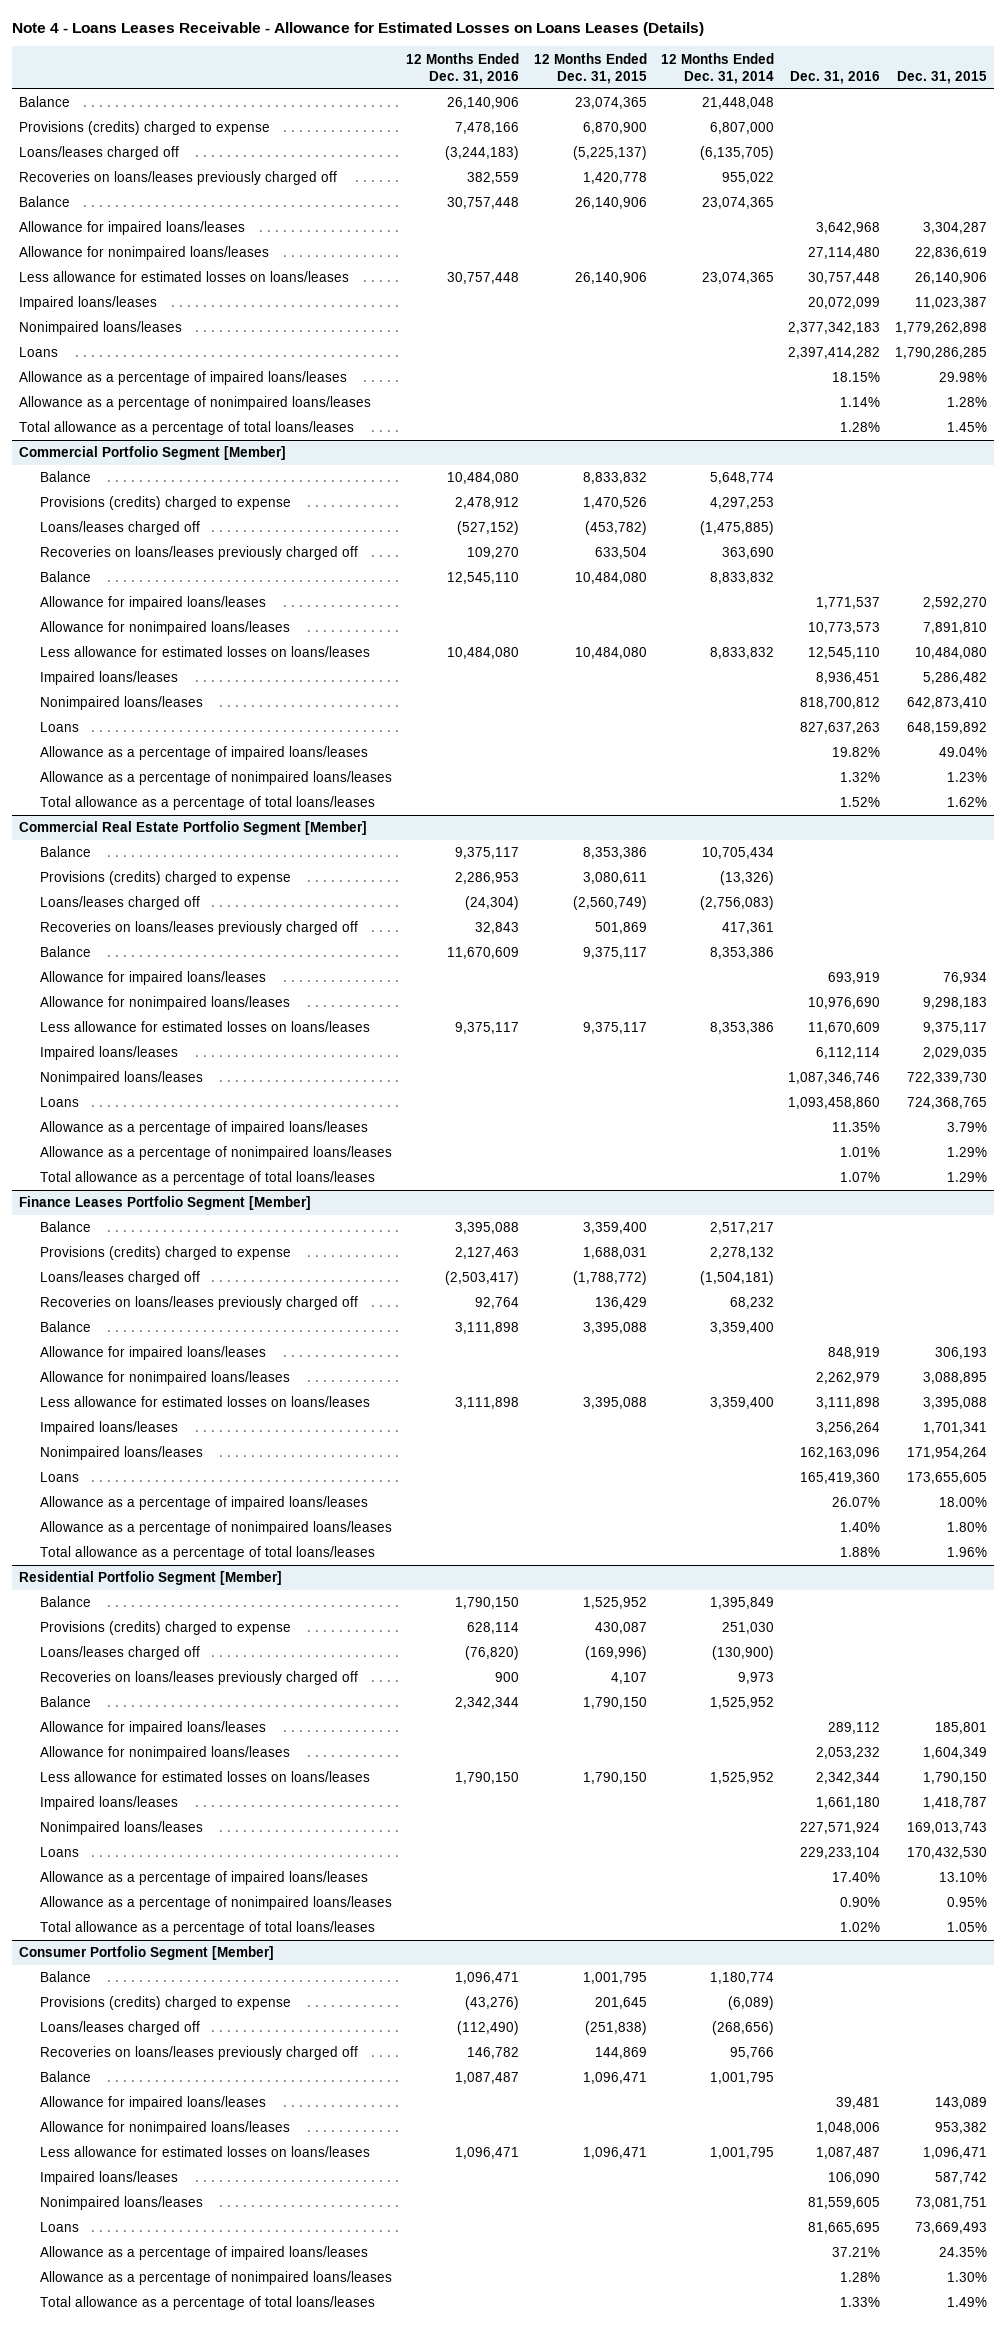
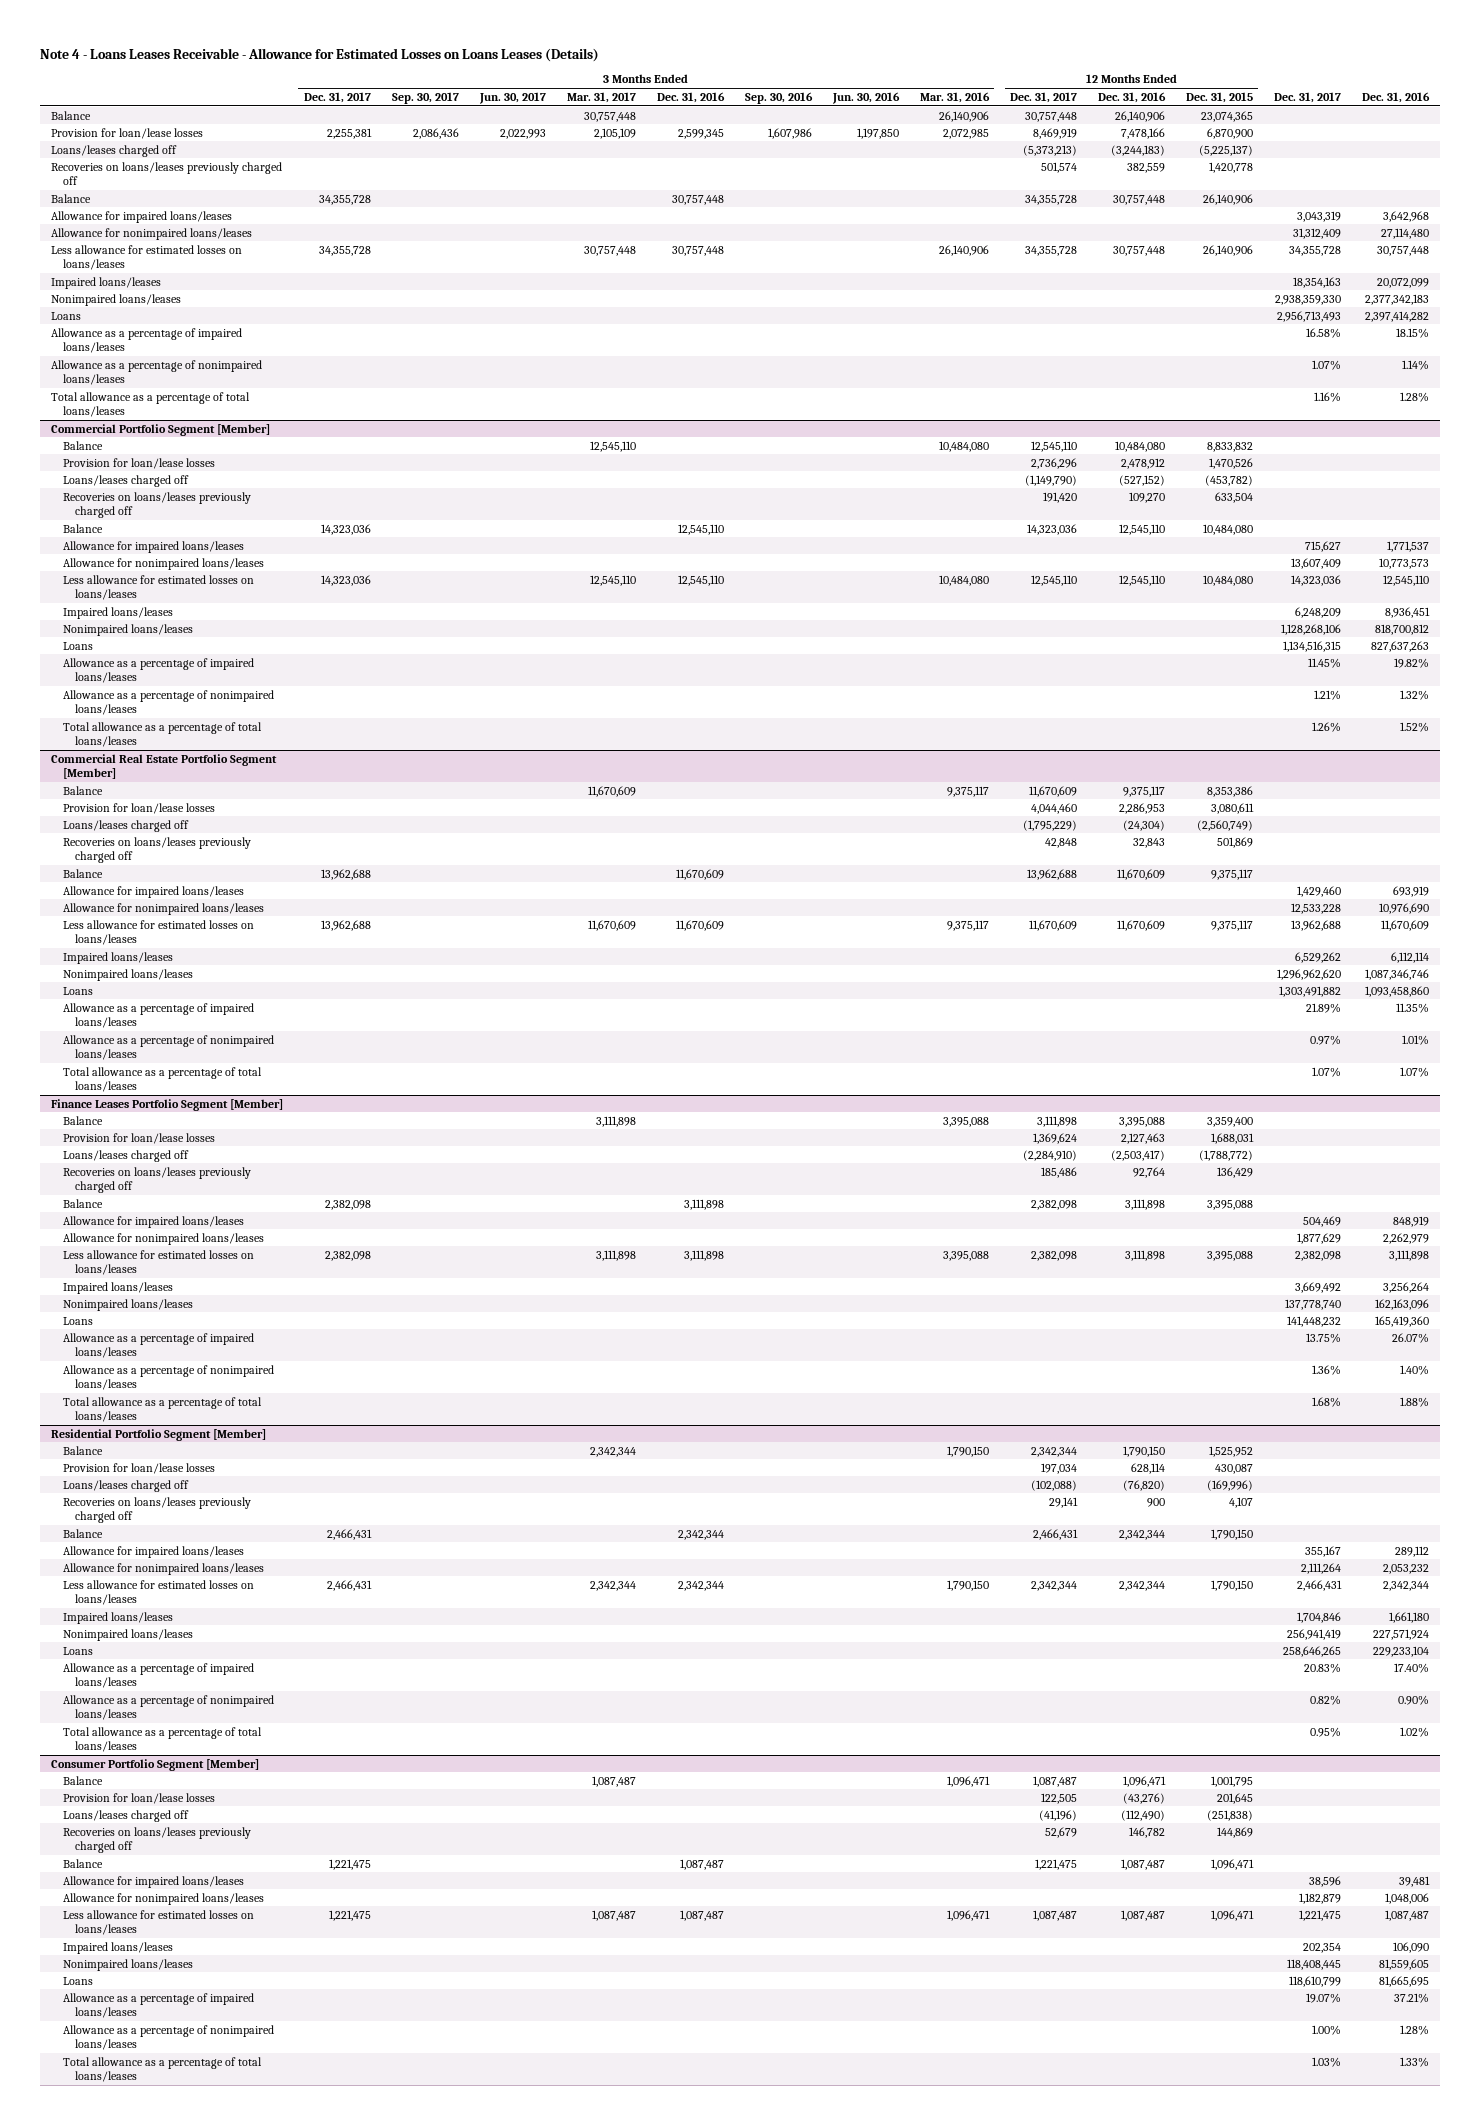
- | 12 Months Ended Dec. 31, 2016 | 12 Months Ended Dec. 31, 2015 | 12 Months Ended Dec. 31, 2014 | Dec. 31, 2016 | Dec. 31, 2015
+ | 3 Months Ended Dec. 31, 2017 | 3 Months Ended Sep. 30, 2017 | 3 Months Ended Jun. 30, 2017 | 3 Months Ended Mar. 31, 2017 | 3 Months Ended Dec. 31, 2016 | 3 Months Ended Sep. 30, 2016 | 3 Months Ended Jun. 30, 2016 | 3 Months Ended Mar. 31, 2016 | 12 Months Ended Dec. 31, 2017 | 12 Months Ended Dec. 31, 2016 | 12 Months Ended Dec. 31, 2015 | Dec. 31, 2017 | Dec. 31, 2016
- Provisions (credits) charged to expense | 7,478,166 | 6,870,900 | 6,807,000 | |
+ Provision for loan/lease losses | 2,255,381 | 2,086,436 | 2,022,993 | 2,105,109 | 2,599,345 | 1,607,986 | 1,197,850 | 2,072,985 | 8,469,919 | 7,478,166 | 6,870,900 | |
@ Commercial Portfolio Segment [Member]
- Provisions (credits) charged to expense | 2,478,912 | 1,470,526 | 4,297,253 | |
+ Provision for loan/lease losses | | | | | | | | | 2,736,296 | 2,478,912 | 1,470,526 | |
- Less allowance for estimated losses on loans/leases | 10,484,080 | 10,484,080 | 8,833,832 | 12,545,110 | 10,484,080
+ Less allowance for estimated losses on loans/leases | 14,323,036 | | | 12,545,110 | 12,545,110 | | | 10,484,080 | 12,545,110 | 12,545,110 | 10,484,080 | 14,323,036 | 12,545,110
@ Commercial Real Estate Portfolio Segment [Member]
- Provisions (credits) charged to expense | 2,286,953 | 3,080,611 | (13,326) | |
+ Provision for loan/lease losses | | | | | | | | | 4,044,460 | 2,286,953 | 3,080,611 | |
- Less allowance for estimated losses on loans/leases | 9,375,117 | 9,375,117 | 8,353,386 | 11,670,609 | 9,375,117
+ Less allowance for estimated losses on loans/leases | 13,962,688 | | | 11,670,609 | 11,670,609 | | | 9,375,117 | 11,670,609 | 11,670,609 | 9,375,117 | 13,962,688 | 11,670,609
@ Finance Leases Portfolio Segment [Member]
- Provisions (credits) charged to expense | 2,127,463 | 1,688,031 | 2,278,132 | |
+ Provision for loan/lease losses | | | | | | | | | 1,369,624 | 2,127,463 | 1,688,031 | |
@ Residential Portfolio Segment [Member]
- Provisions (credits) charged to expense | 628,114 | 430,087 | 251,030 | |
+ Provision for loan/lease losses | | | | | | | | | 197,034 | 628,114 | 430,087 | |
- Less allowance for estimated losses on loans/leases | 1,790,150 | 1,790,150 | 1,525,952 | 2,342,344 | 1,790,150
+ Less allowance for estimated losses on loans/leases | 2,466,431 | | | 2,342,344 | 2,342,344 | | | 1,790,150 | 2,342,344 | 2,342,344 | 1,790,150 | 2,466,431 | 2,342,344
@ Consumer Portfolio Segment [Member]
- Provisions (credits) charged to expense | (43,276) | 201,645 | (6,089) | |
+ Provision for loan/lease losses | | | | | | | | | 122,505 | (43,276) | 201,645 | |
- Less allowance for estimated losses on loans/leases | 1,096,471 | 1,096,471 | 1,001,795 | 1,087,487 | 1,096,471
+ Less allowance for estimated losses on loans/leases | 1,221,475 | | | 1,087,487 | 1,087,487 | | | 1,096,471 | 1,087,487 | 1,087,487 | 1,096,471 | 1,221,475 | 1,087,487

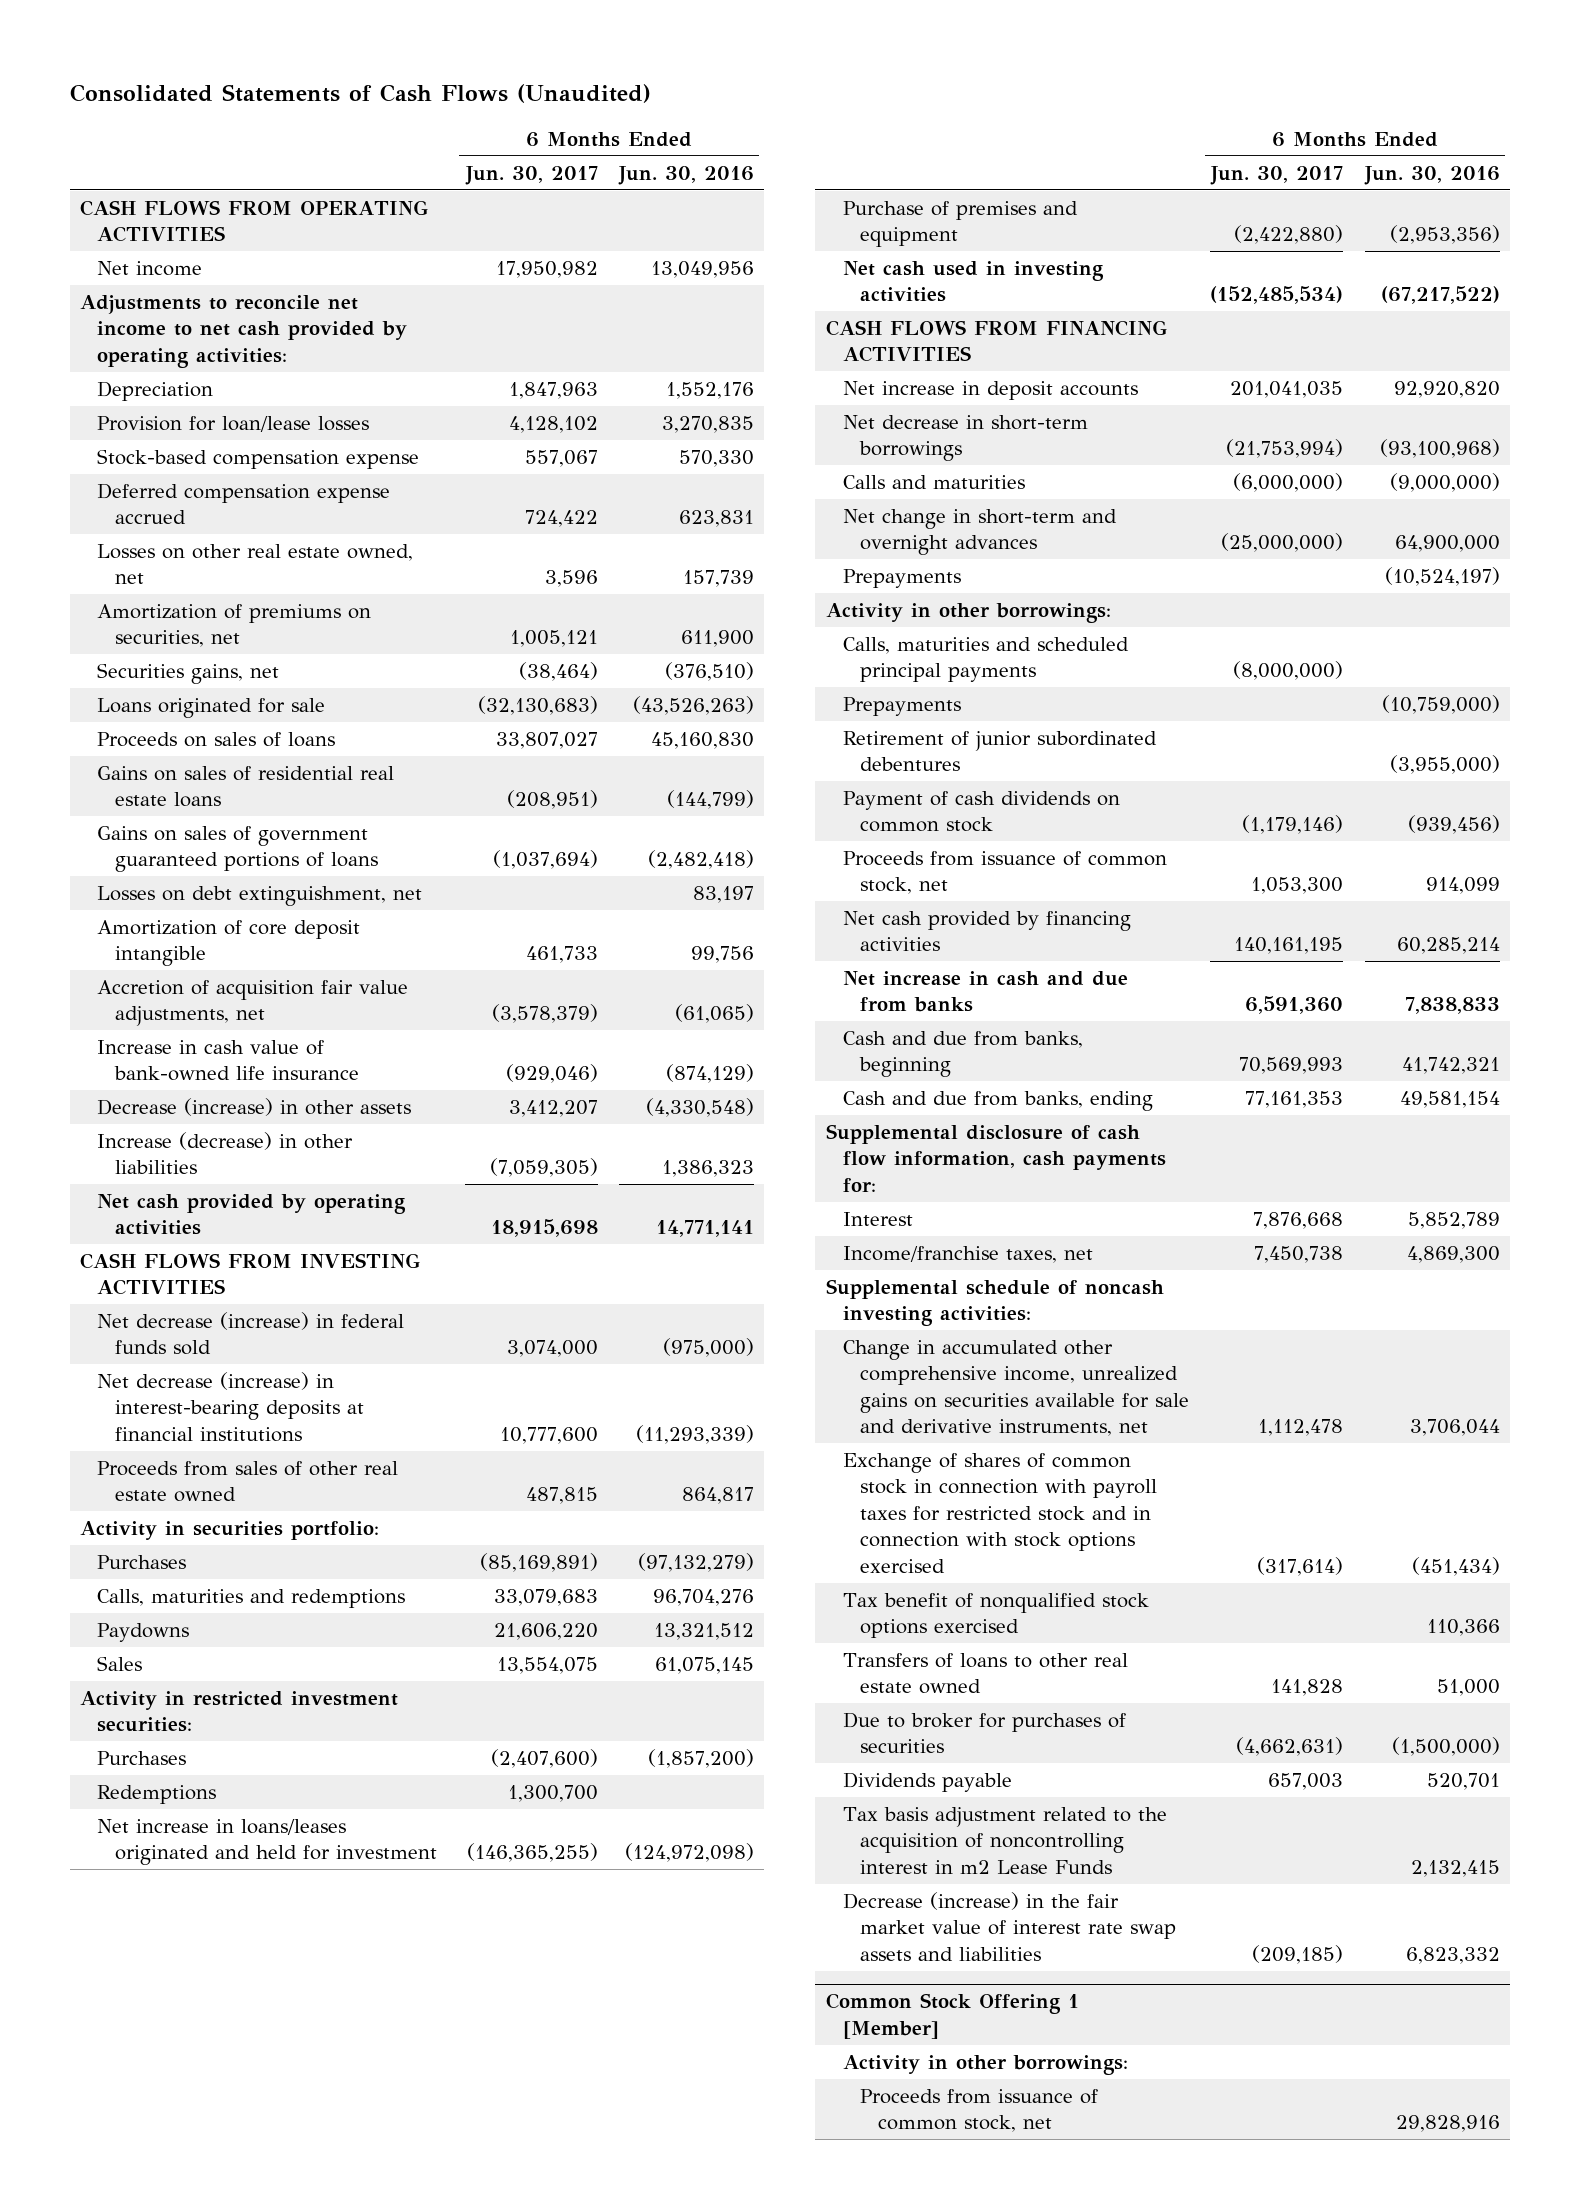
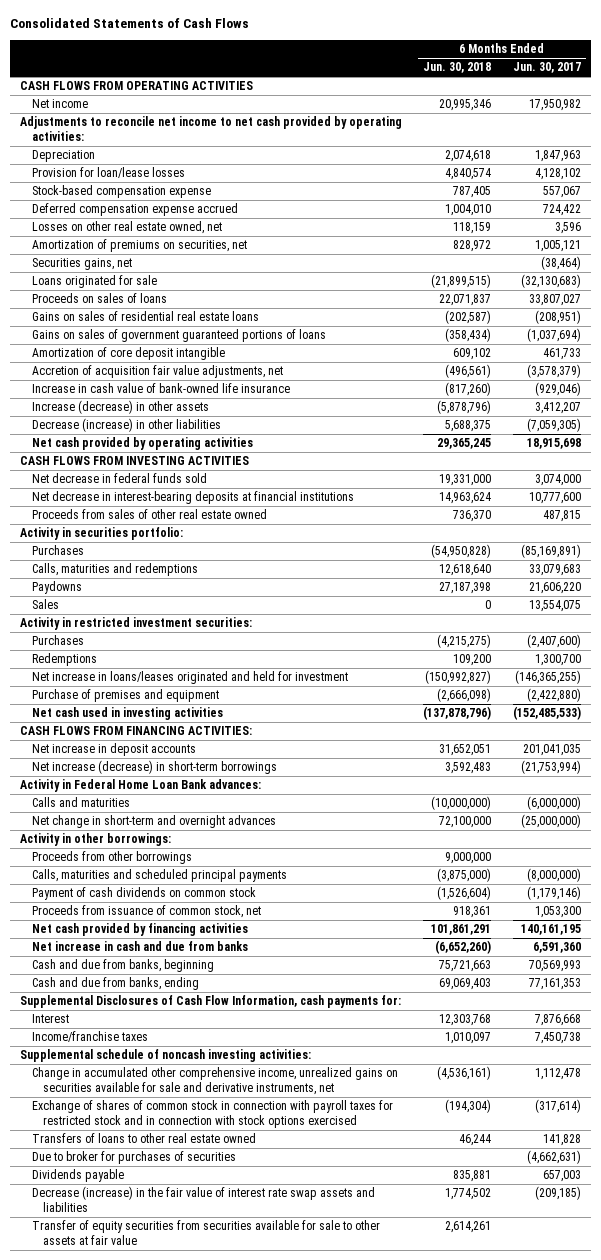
- Consolidated Statements of Cash Flows (Unaudited)
+ Consolidated Statements of Cash Flows
- | 6 Months Ended Jun. 30, 2017 | 6 Months Ended Jun. 30, 2016
+ | 6 Months Ended Jun. 30, 2018 | 6 Months Ended Jun. 30, 2017
- Losses on debt extinguishment, net | | 83,197
- Decrease (increase) in other assets | 3,412,207 | (4,330,548)
- Increase (decrease) in other liabilities | (7,059,305) | 1,386,323
+ Increase (decrease) in other assets | (5,878,796) | 3,412,207
+ Decrease (increase) in other liabilities | 5,688,375 | (7,059,305)
- Net decrease (increase) in federal funds sold | 3,074,000 | (975,000)
- Net decrease (increase) in interest-bearing deposits at financial institutions | 10,777,600 | (11,293,339)
+ Net decrease in federal funds sold | 19,331,000 | 3,074,000
+ Net decrease in interest-bearing deposits at financial institutions | 14,963,624 | 10,777,600
- Net cash used in investing activities | (152,485,534) | (67,217,522)
- CASH FLOWS FROM FINANCING ACTIVITIES
+ Net cash used in investing activities | (137,878,796) | (152,485,533)
+ CASH FLOWS FROM FINANCING ACTIVITIES:
- Net decrease in short-term borrowings | (21,753,994) | (93,100,968)
+ Net increase (decrease) in short-term borrowings | 3,592,483 | (21,753,994)
+ Activity in Federal Home Loan Bank advances:
- Prepayments | | (10,524,197)
+ Proceeds from other borrowings | 9,000,000 |
- Prepayments | | (10,759,000)
- Retirement of junior subordinated debentures | | (3,955,000)
- Supplemental disclosure of cash flow information, cash payments for:
+ Supplemental Disclosures of Cash Flow Information, cash payments for:
- Income/franchise taxes, net | 7,450,738 | 4,869,300
+ Income/franchise taxes | 1,010,097 | 7,450,738
- Tax benefit of nonqualified stock options exercised | | 110,366
- Tax basis adjustment related to the acquisition of noncontrolling interest in m2 Lease Funds | | 2,132,415
- Decrease (increase) in the fair market value of interest rate swap assets and liabilities | (209,185) | 6,823,332
- Common Stock Offering 1 [Member]
- Activity in other borrowings:
- Proceeds from issuance of common stock, net | | 29,828,916
+ Decrease (increase) in the fair value of interest rate swap assets and liabilities | 1,774,502 | (209,185)
+ Transfer of equity securities from securities available for sale to other assets at fair value | 2,614,261 |

